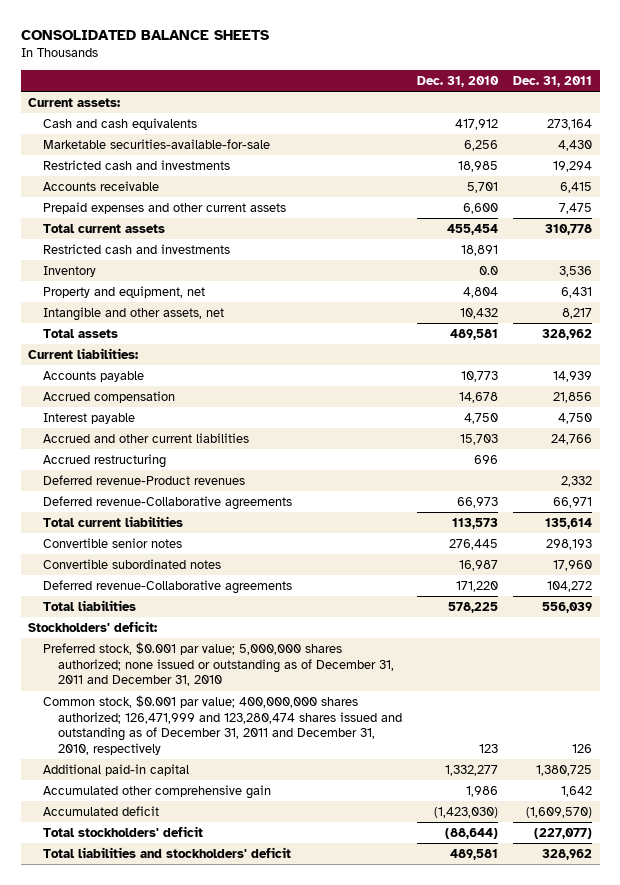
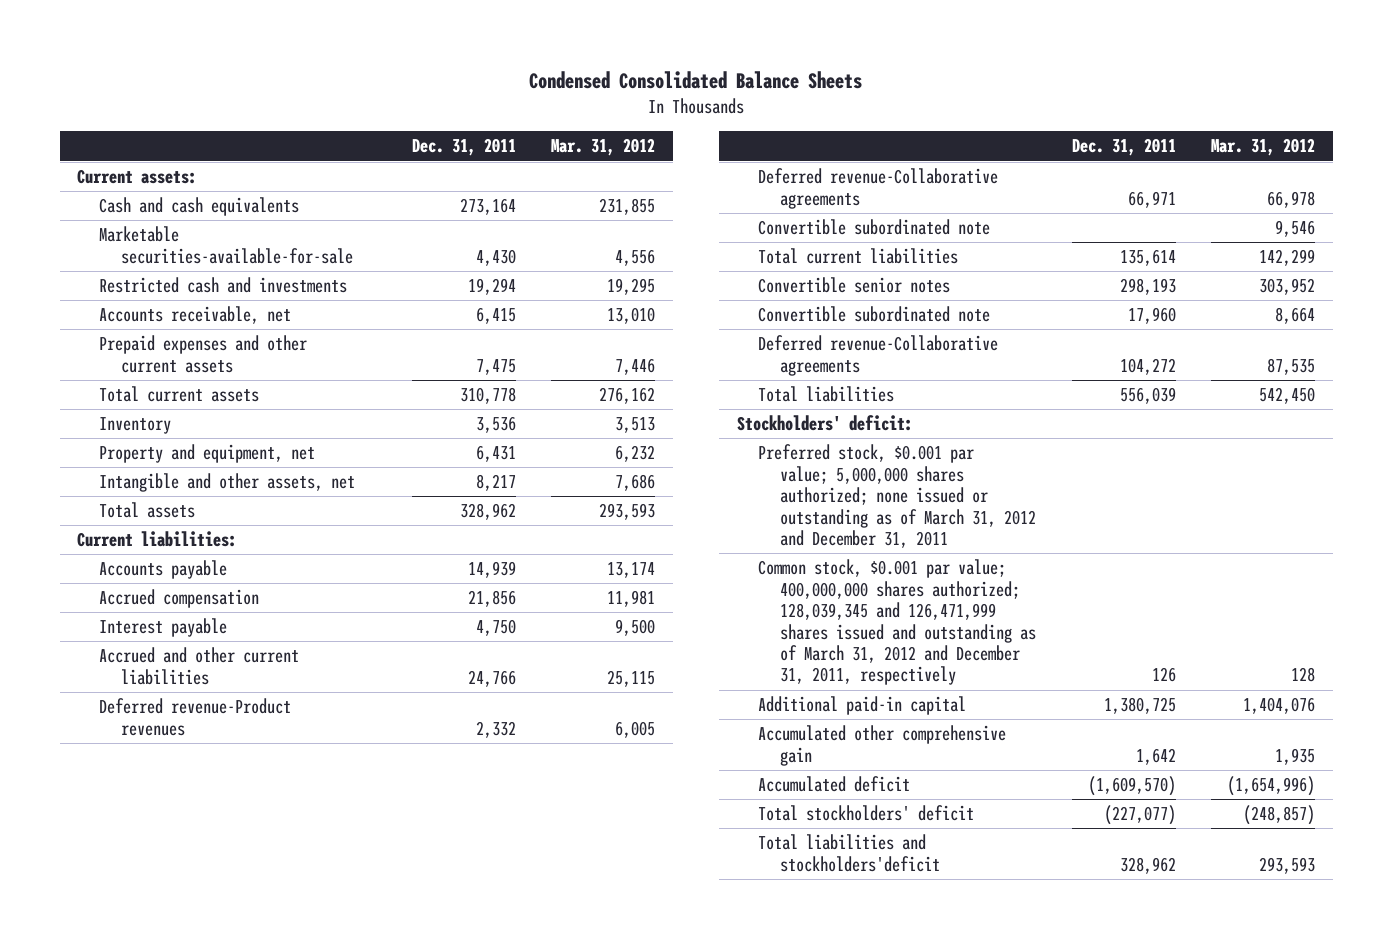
- CONSOLIDATED BALANCE SHEETS
+ Condensed Consolidated Balance Sheets
- | Dec. 31, 2010 | Dec. 31, 2011
+ | Dec. 31, 2011 | Mar. 31, 2012
- Accounts receivable | 5,701 | 6,415
+ Accounts receivable, net | 6,415 | 13,010
- Restricted cash and investments | 18,891 |
- Accrued restructuring | 696 |
+ Convertible subordinated note | | 9,546
- Convertible subordinated notes | 16,987 | 17,960
+ Convertible subordinated note | 17,960 | 8,664
- Preferred stock, $0.001 par value; 5,000,000 shares authorized; none issued or outstanding as of December 31, 2011 and December 31, 2010
- Common stock, $0.001 par value; 400,000,000 shares authorized; 126,471,999 and 123,280,474 shares issued and outstanding as of December 31, 2011 and December 31, 2010, respectively | 123 | 126
+ Preferred stock, $0.001 par value; 5,000,000 shares authorized; none issued or outstanding as of March 31, 2012 and December 31, 2011
+ Common stock, $0.001 par value; 400,000,000 shares authorized; 128,039,345 and 126,471,999 shares issued and outstanding as of March 31, 2012 and December 31, 2011, respectively | 126 | 128
- Total liabilities and stockholders' deficit | 489,581 | 328,962
+ Total liabilities and stockholders'deficit | 328,962 | 293,593

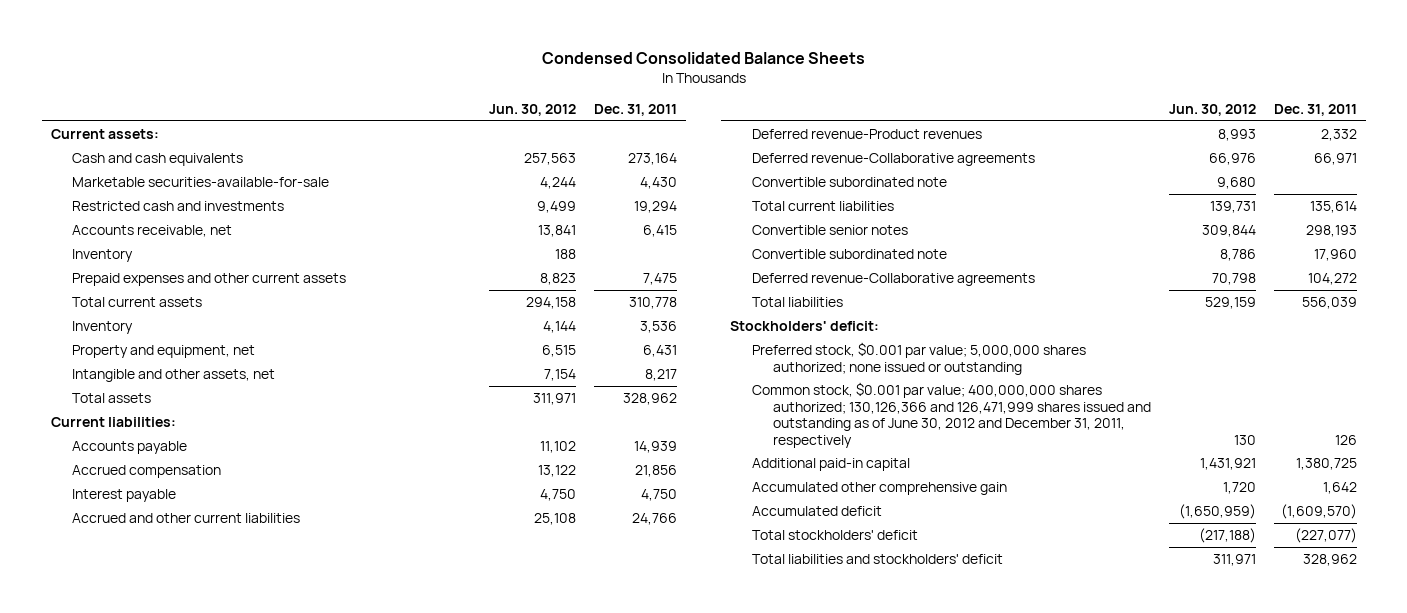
- | Dec. 31, 2011 | Mar. 31, 2012
+ | Jun. 30, 2012 | Dec. 31, 2011
+ Inventory | 188 |
- Preferred stock, $0.001 par value; 5,000,000 shares authorized; none issued or outstanding as of March 31, 2012 and December 31, 2011
- Common stock, $0.001 par value; 400,000,000 shares authorized; 128,039,345 and 126,471,999 shares issued and outstanding as of March 31, 2012 and December 31, 2011, respectively | 126 | 128
+ Preferred stock, $0.001 par value; 5,000,000 shares authorized; none issued or outstanding
+ Common stock, $0.001 par value; 400,000,000 shares authorized; 130,126,366 and 126,471,999 shares issued and outstanding as of June 30, 2012 and December 31, 2011, respectively | 130 | 126
- Total liabilities and stockholders'deficit | 328,962 | 293,593
+ Total liabilities and stockholders' deficit | 311,971 | 328,962

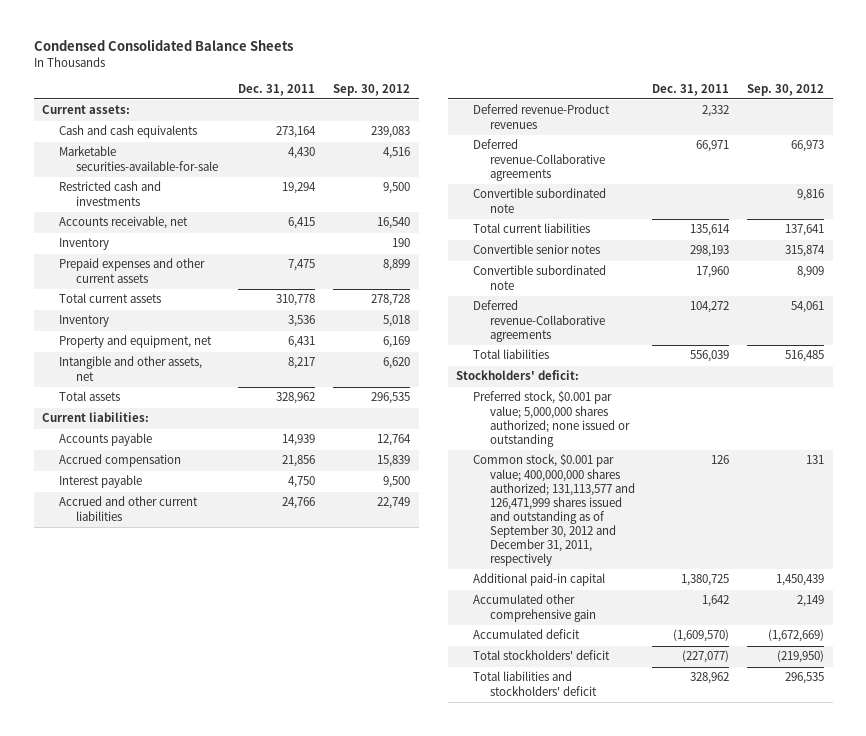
- | Jun. 30, 2012 | Dec. 31, 2011
+ | Dec. 31, 2011 | Sep. 30, 2012
- Common stock, $0.001 par value; 400,000,000 shares authorized; 130,126,366 and 126,471,999 shares issued and outstanding as of June 30, 2012 and December 31, 2011, respectively | 130 | 126
+ Common stock, $0.001 par value; 400,000,000 shares authorized; 131,113,577 and 126,471,999 shares issued and outstanding as of September 30, 2012 and December 31, 2011, respectively | 126 | 131

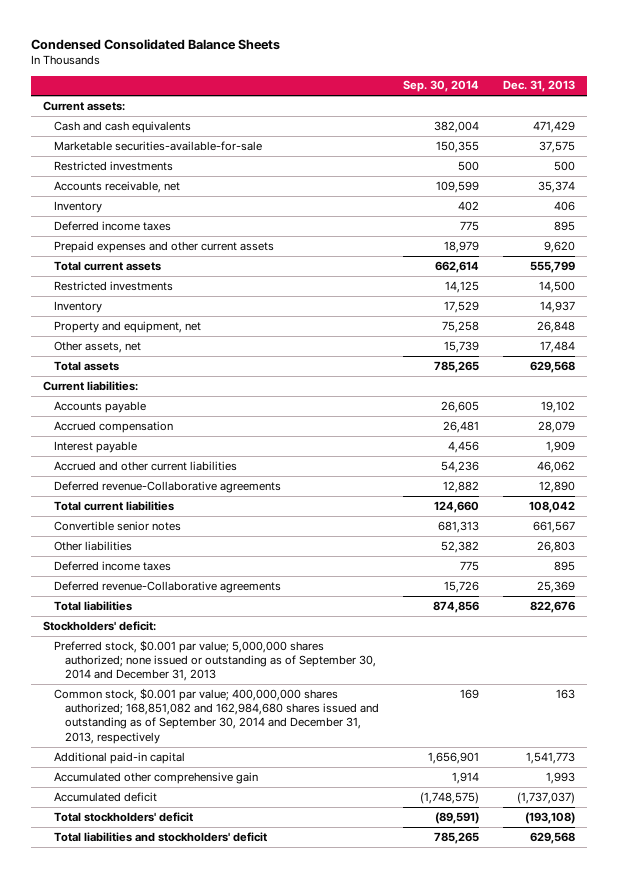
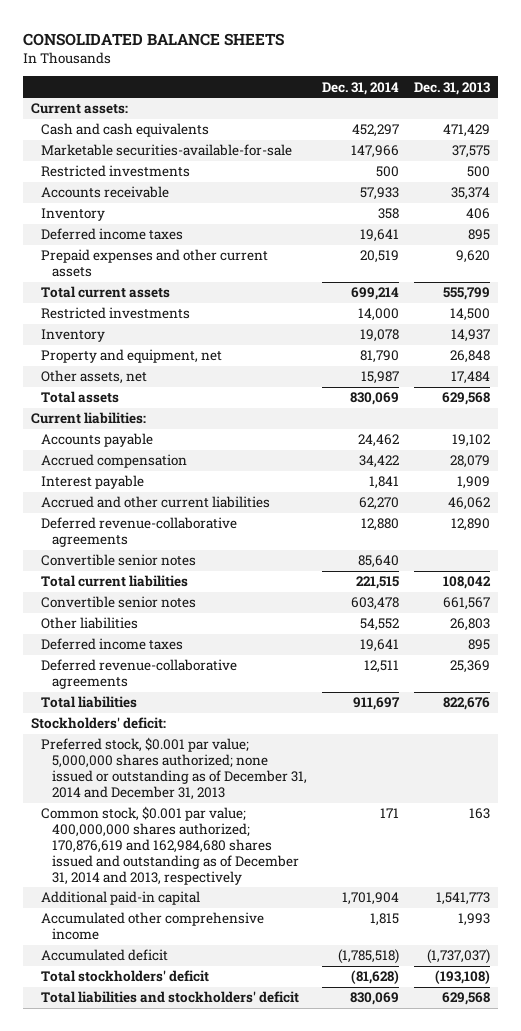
- Condensed Consolidated Balance Sheets
+ CONSOLIDATED BALANCE SHEETS
- | Sep. 30, 2014 | Dec. 31, 2013
+ | Dec. 31, 2014 | Dec. 31, 2013
- Accounts receivable, net | 109,599 | 35,374
+ Accounts receivable | 57,933 | 35,374
- Deferred revenue-Collaborative agreements | 12,882 | 12,890
+ Deferred revenue-collaborative agreements | 12,880 | 12,890
+ Convertible senior notes | 85,640 |
- Deferred revenue-Collaborative agreements | 15,726 | 25,369
+ Deferred revenue-collaborative agreements | 12,511 | 25,369
- Preferred stock, $0.001 par value; 5,000,000 shares authorized; none issued or outstanding as of September 30, 2014 and December 31, 2013
- Common stock, $0.001 par value; 400,000,000 shares authorized; 168,851,082 and 162,984,680 shares issued and outstanding as of September 30, 2014 and December 31, 2013, respectively | 169 | 163
+ Preferred stock, $0.001 par value; 5,000,000 shares authorized; none issued or outstanding as of December 31, 2014 and December 31, 2013
+ Common stock, $0.001 par value; 400,000,000 shares authorized; 170,876,619 and 162,984,680 shares issued and outstanding as of December 31, 2014 and 2013, respectively | 171 | 163
- Accumulated other comprehensive gain | 1,914 | 1,993
+ Accumulated other comprehensive income | 1,815 | 1,993

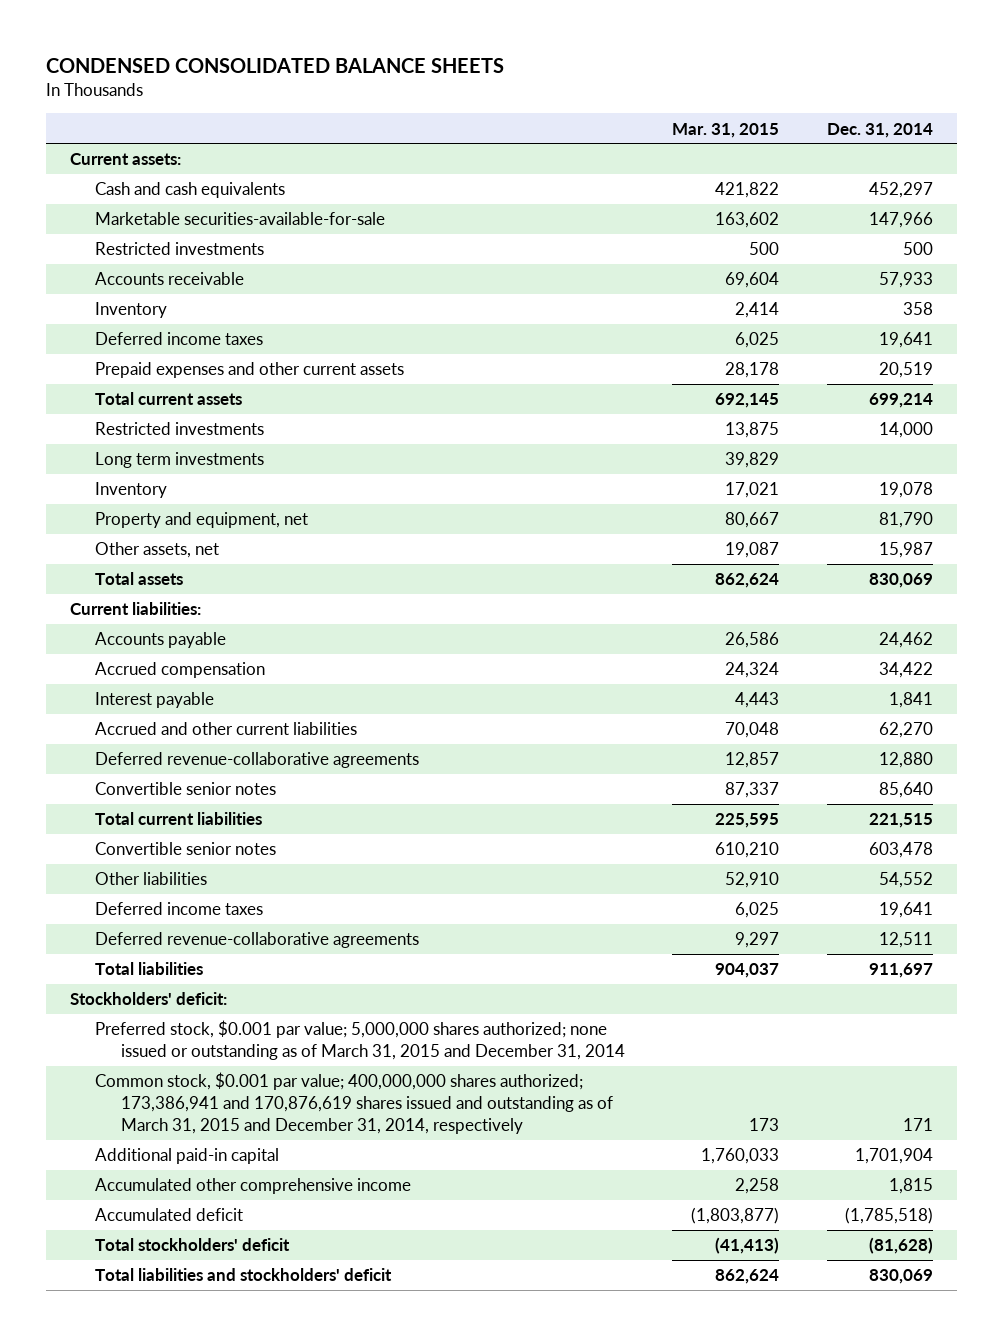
- CONSOLIDATED BALANCE SHEETS
+ CONDENSED CONSOLIDATED BALANCE SHEETS
- | Dec. 31, 2014 | Dec. 31, 2013
+ | Mar. 31, 2015 | Dec. 31, 2014
+ Long term investments | 39,829 |
- Preferred stock, $0.001 par value; 5,000,000 shares authorized; none issued or outstanding as of December 31, 2014 and December 31, 2013
- Common stock, $0.001 par value; 400,000,000 shares authorized; 170,876,619 and 162,984,680 shares issued and outstanding as of December 31, 2014 and 2013, respectively | 171 | 163
+ Preferred stock, $0.001 par value; 5,000,000 shares authorized; none issued or outstanding as of March 31, 2015 and December 31, 2014
+ Common stock, $0.001 par value; 400,000,000 shares authorized; 173,386,941 and 170,876,619 shares issued and outstanding as of March 31, 2015 and December 31, 2014, respectively | 173 | 171

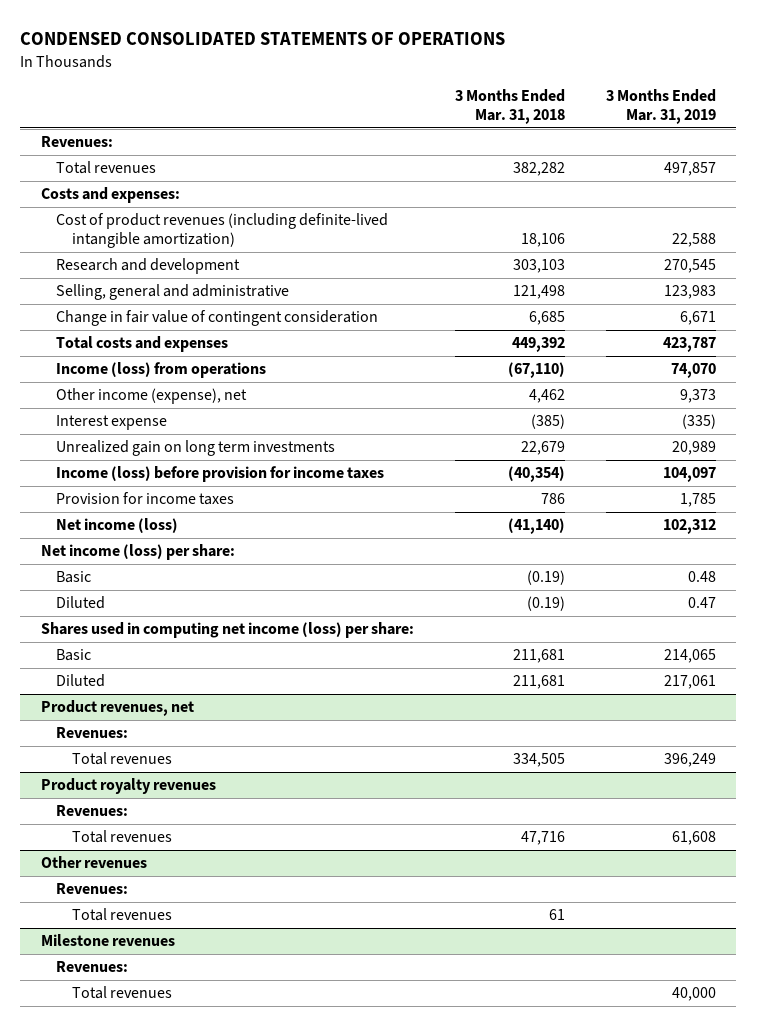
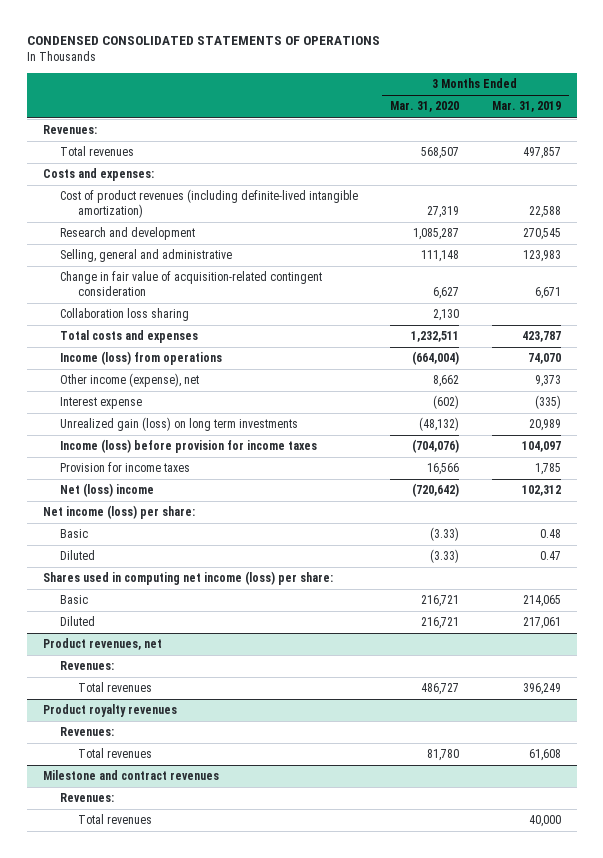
- | 3 Months Ended Mar. 31, 2018 | 3 Months Ended Mar. 31, 2019
+ | 3 Months Ended Mar. 31, 2020 | 3 Months Ended Mar. 31, 2019
- Change in fair value of contingent consideration | 6,685 | 6,671
+ Change in fair value of acquisition-related contingent consideration | 6,627 | 6,671
+ Collaboration loss sharing | 2,130 |
- Unrealized gain on long term investments | 22,679 | 20,989
+ Unrealized gain (loss) on long term investments | (48,132) | 20,989
- Net income (loss) | (41,140) | 102,312
+ Net (loss) income | (720,642) | 102,312
- Other revenues
- Revenues:
- Total revenues | 61 |
- Milestone revenues
+ Milestone and contract revenues

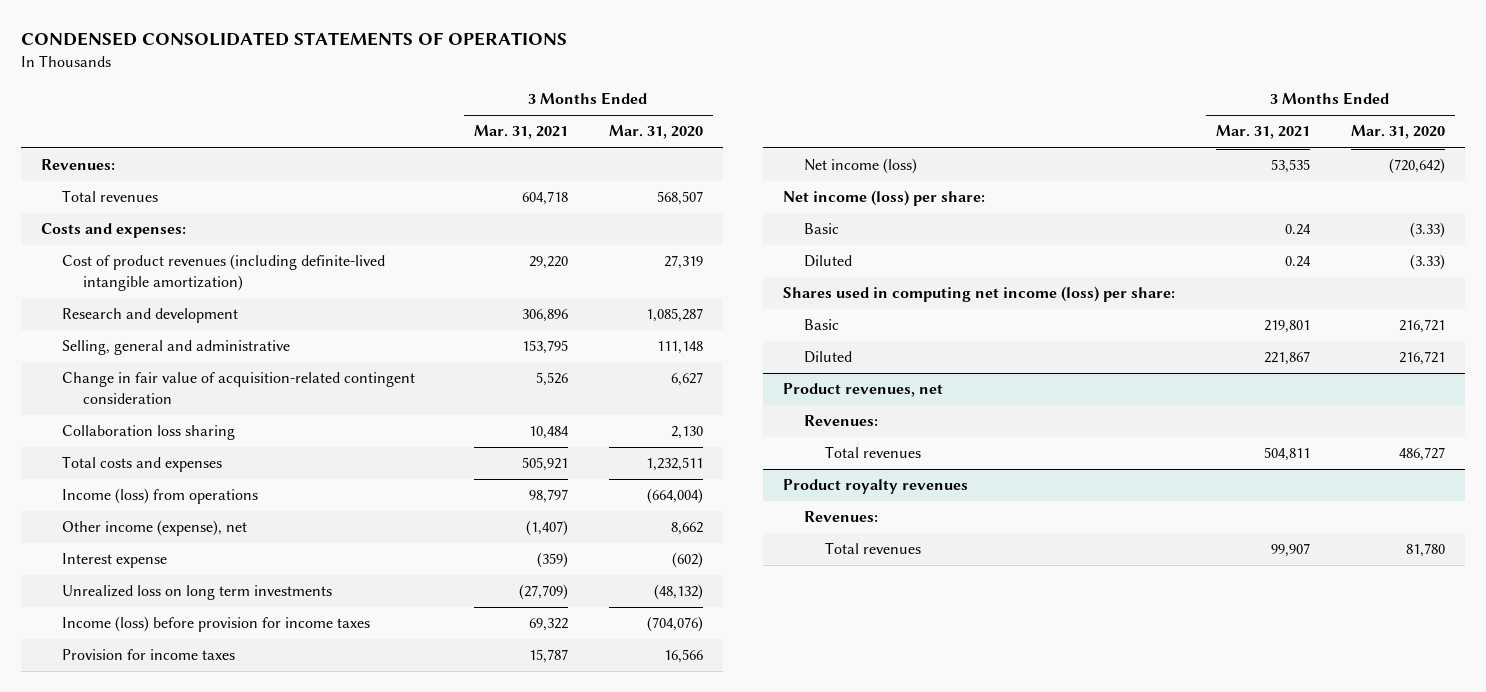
- | 3 Months Ended Mar. 31, 2020 | 3 Months Ended Mar. 31, 2019
+ | 3 Months Ended Mar. 31, 2021 | 3 Months Ended Mar. 31, 2020
- Unrealized gain (loss) on long term investments | (48,132) | 20,989
+ Unrealized loss on long term investments | (27,709) | (48,132)
- Net (loss) income | (720,642) | 102,312
+ Net income (loss) | 53,535 | (720,642)
- Milestone and contract revenues
- Revenues:
- Total revenues | | 40,000

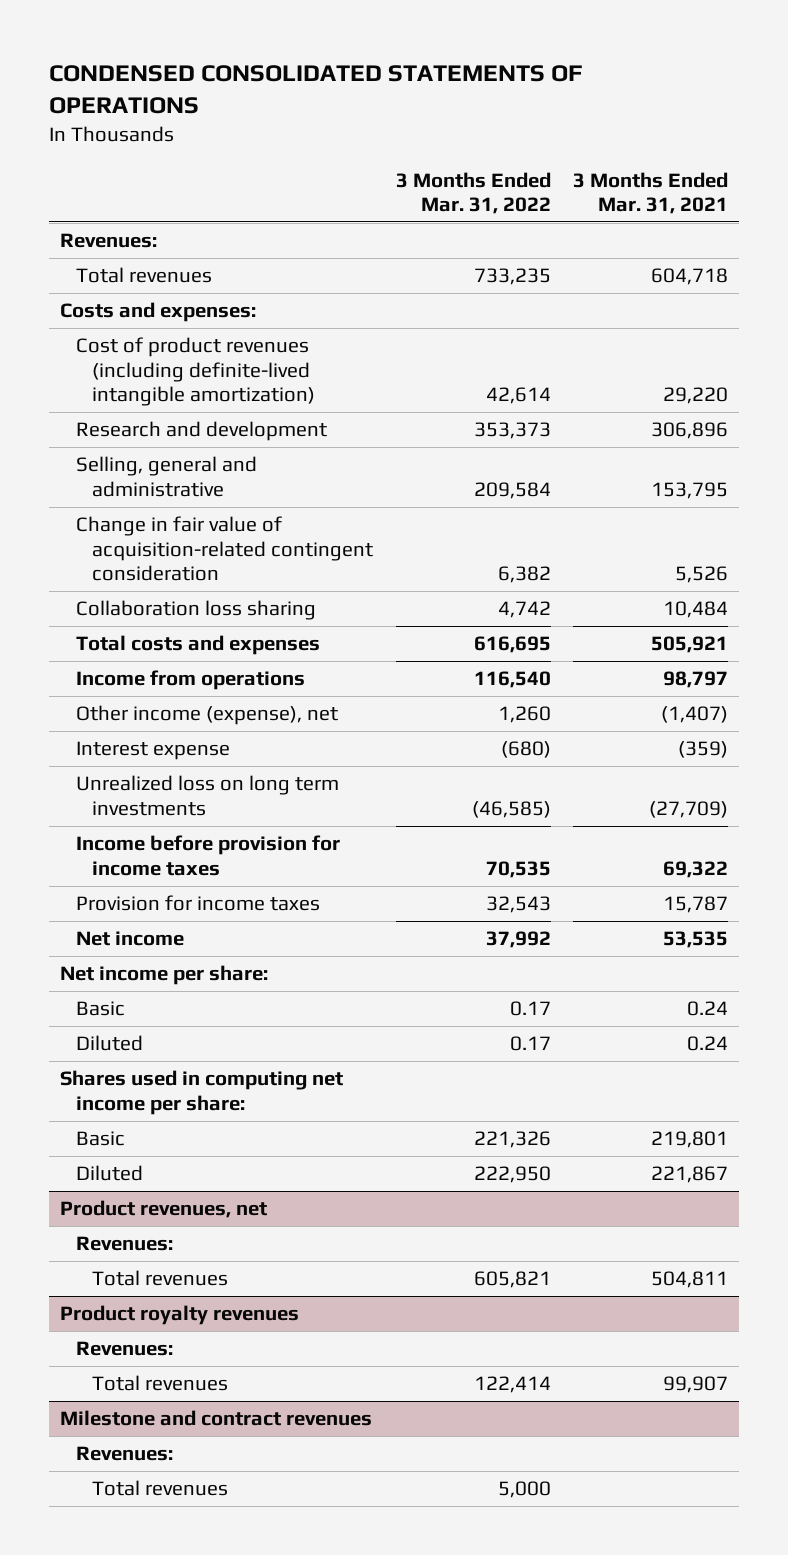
- | 3 Months Ended Mar. 31, 2021 | 3 Months Ended Mar. 31, 2020
+ | 3 Months Ended Mar. 31, 2022 | 3 Months Ended Mar. 31, 2021
- Income (loss) from operations | 98,797 | (664,004)
+ Income from operations | 116,540 | 98,797
- Income (loss) before provision for income taxes | 69,322 | (704,076)
+ Income before provision for income taxes | 70,535 | 69,322
- Net income (loss) | 53,535 | (720,642)
- Net income (loss) per share:
+ Net income | 37,992 | 53,535
+ Net income per share:
- Shares used in computing net income (loss) per share:
+ Shares used in computing net income per share:
+ Milestone and contract revenues
+ Revenues:
+ Total revenues | 5,000 |

